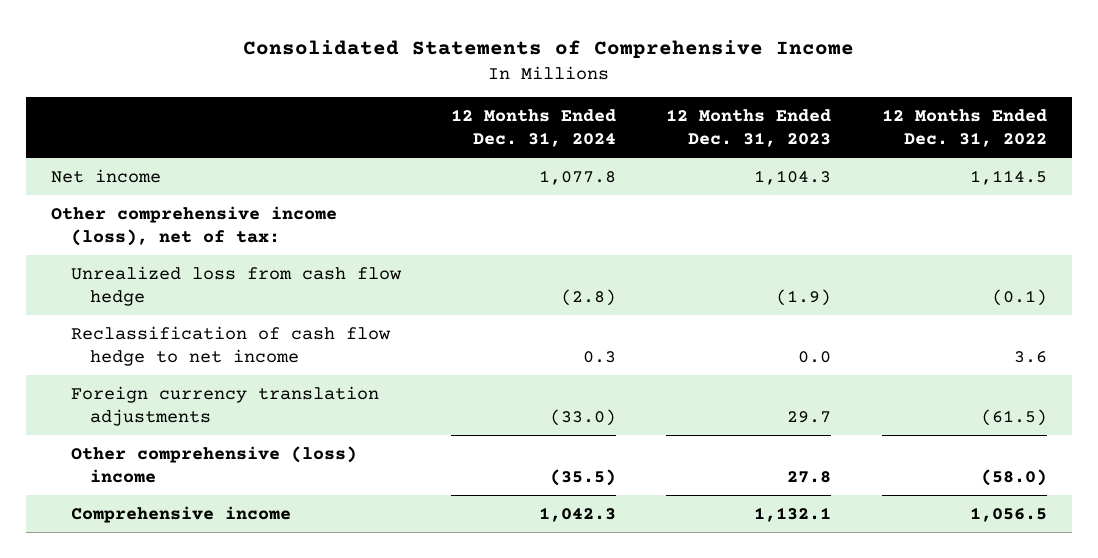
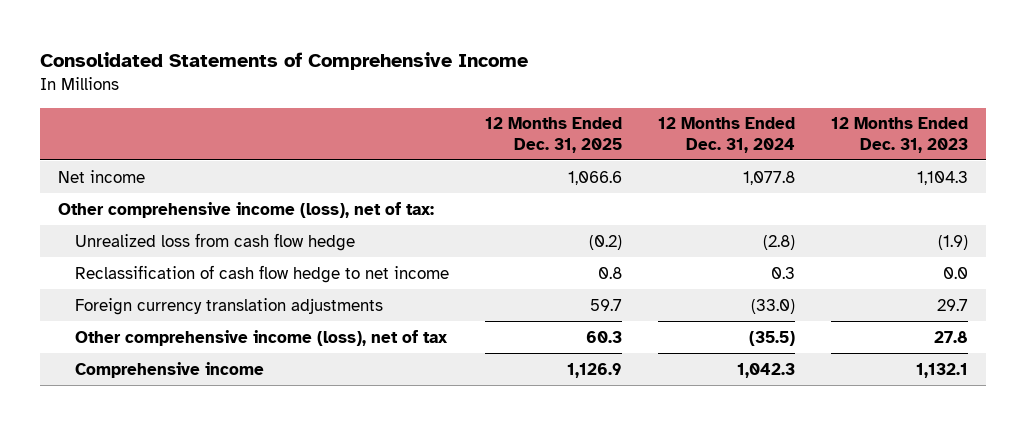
- | 12 Months Ended Dec. 31, 2024 | 12 Months Ended Dec. 31, 2023 | 12 Months Ended Dec. 31, 2022
+ | 12 Months Ended Dec. 31, 2025 | 12 Months Ended Dec. 31, 2024 | 12 Months Ended Dec. 31, 2023
- Other comprehensive (loss) income | (35.5) | 27.8 | (58.0)
+ Other comprehensive income (loss), net of tax | 60.3 | (35.5) | 27.8

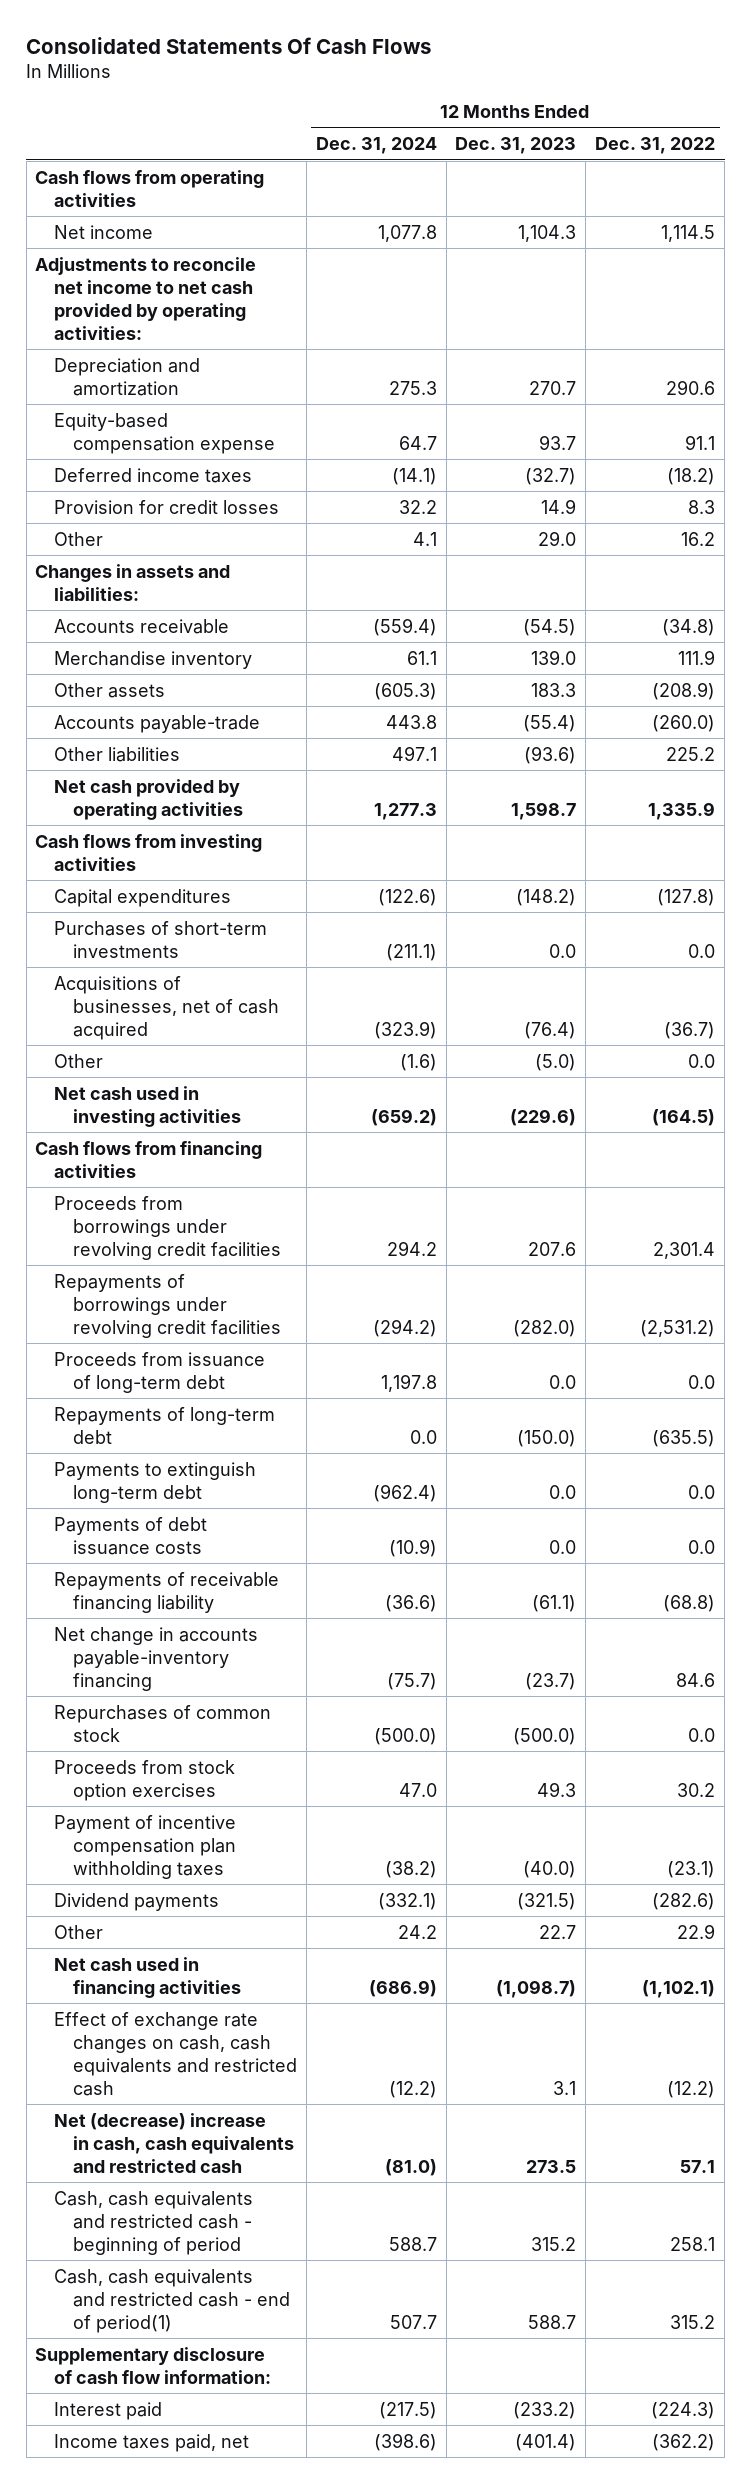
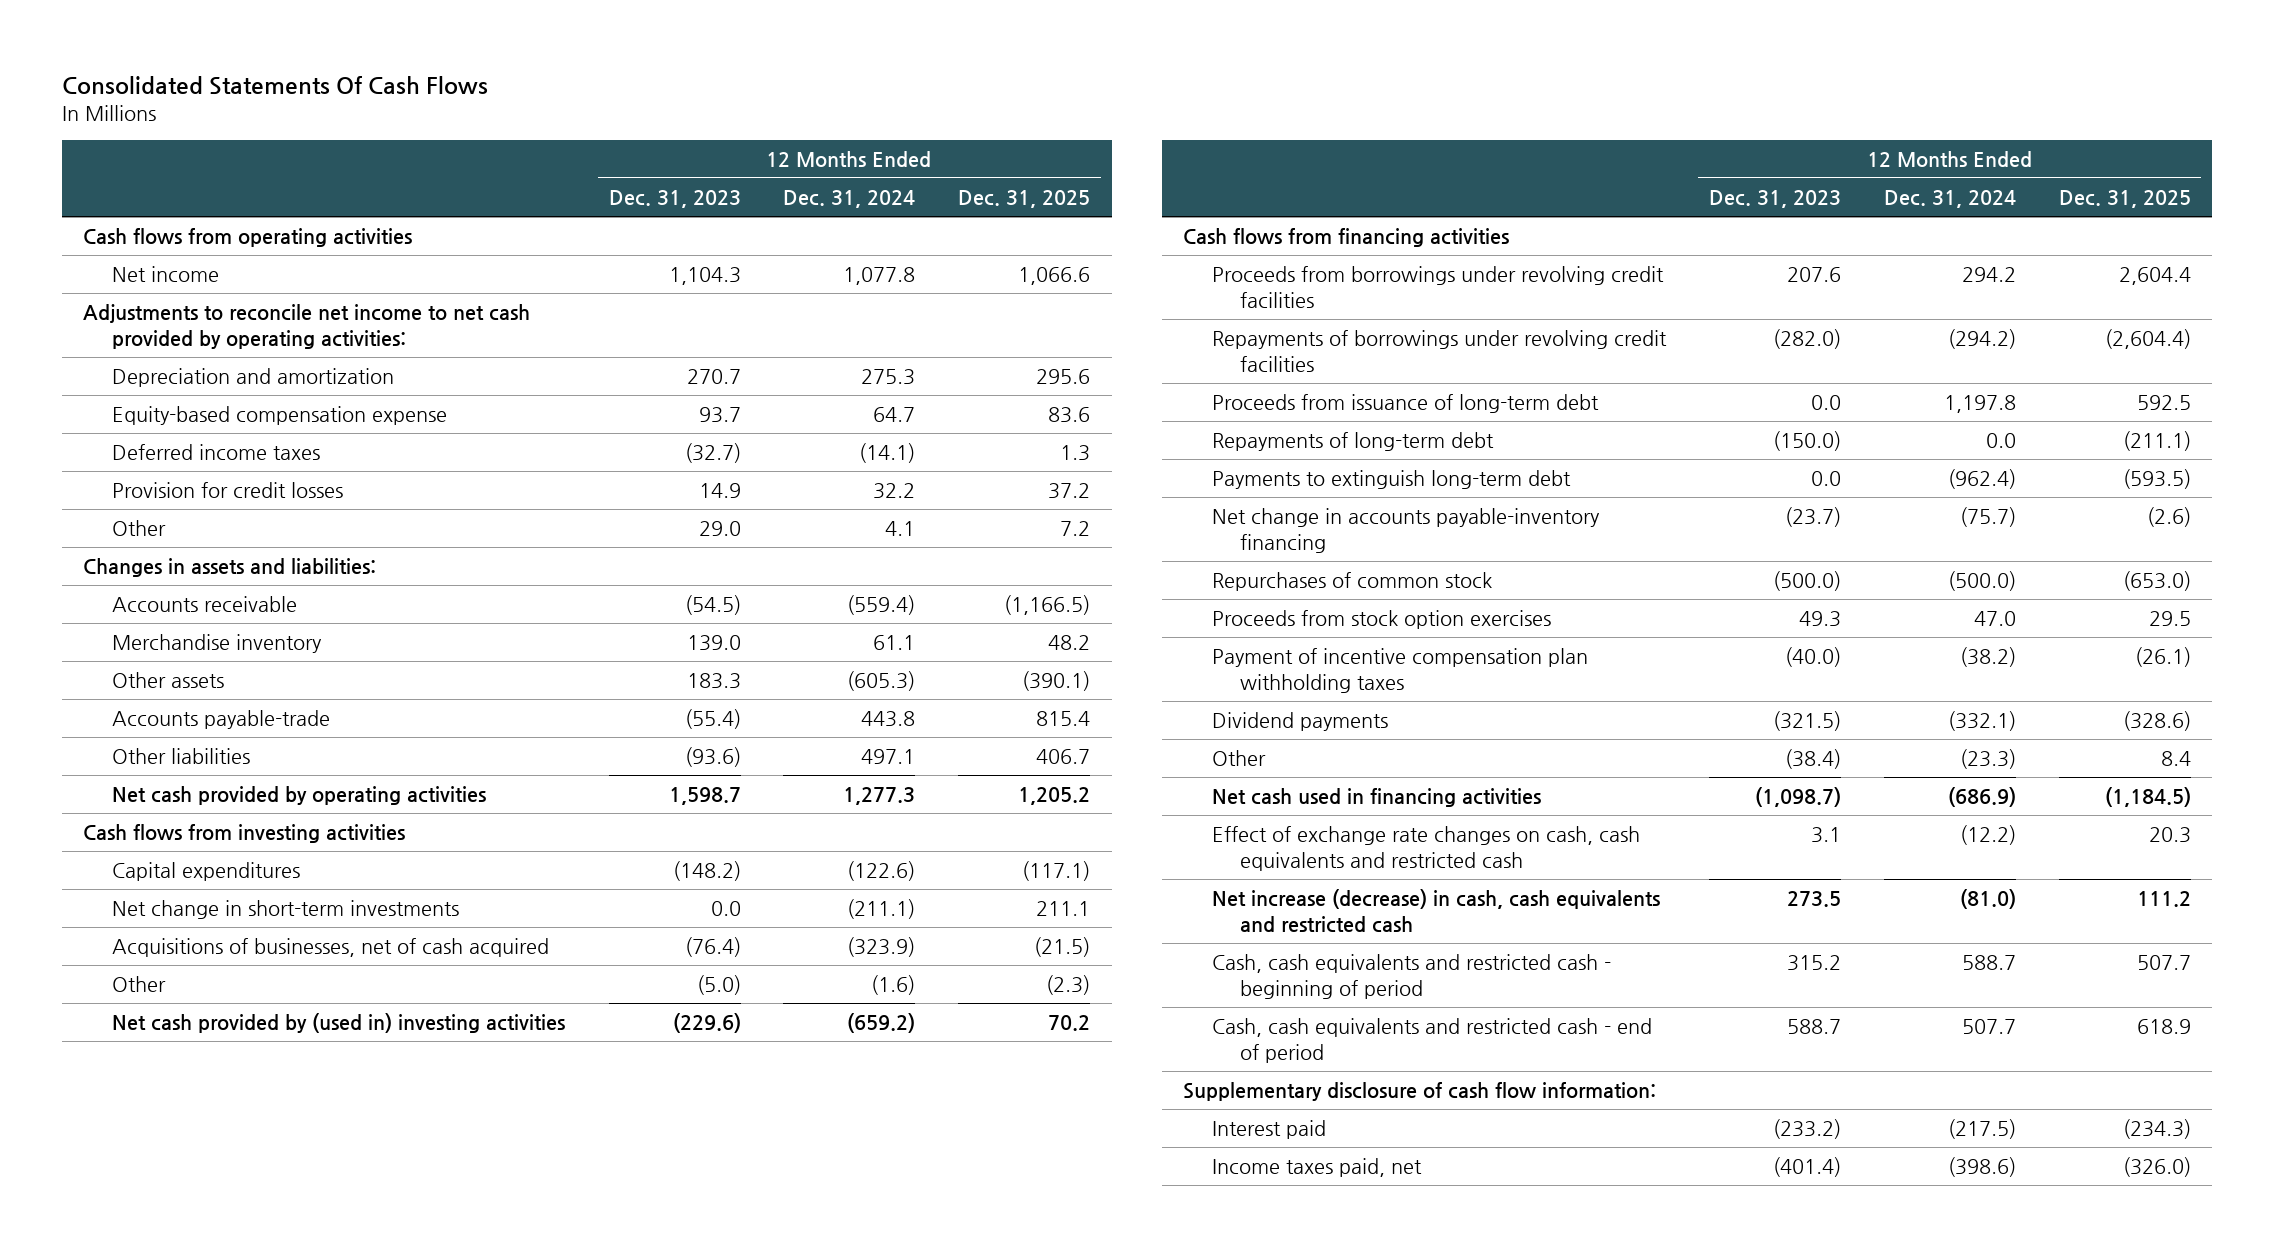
- | 12 Months Ended Dec. 31, 2024 | 12 Months Ended Dec. 31, 2023 | 12 Months Ended Dec. 31, 2022
+ | 12 Months Ended Dec. 31, 2023 | 12 Months Ended Dec. 31, 2024 | 12 Months Ended Dec. 31, 2025
- Purchases of short-term investments | (211.1) | 0.0 | 0.0
+ Net change in short-term investments | 0.0 | (211.1) | 211.1
- Net cash used in investing activities | (659.2) | (229.6) | (164.5)
+ Net cash provided by (used in) investing activities | (229.6) | (659.2) | 70.2
- Payments of debt issuance costs | (10.9) | 0.0 | 0.0
- Repayments of receivable financing liability | (36.6) | (61.1) | (68.8)
- Other | 24.2 | 22.7 | 22.9
+ Other | (38.4) | (23.3) | 8.4
- Net (decrease) increase in cash, cash equivalents and restricted cash | (81.0) | 273.5 | 57.1
+ Net increase (decrease) in cash, cash equivalents and restricted cash | 273.5 | (81.0) | 111.2
- Cash, cash equivalents and restricted cash - end of period(1) | 507.7 | 588.7 | 315.2
+ Cash, cash equivalents and restricted cash - end of period | 588.7 | 507.7 | 618.9

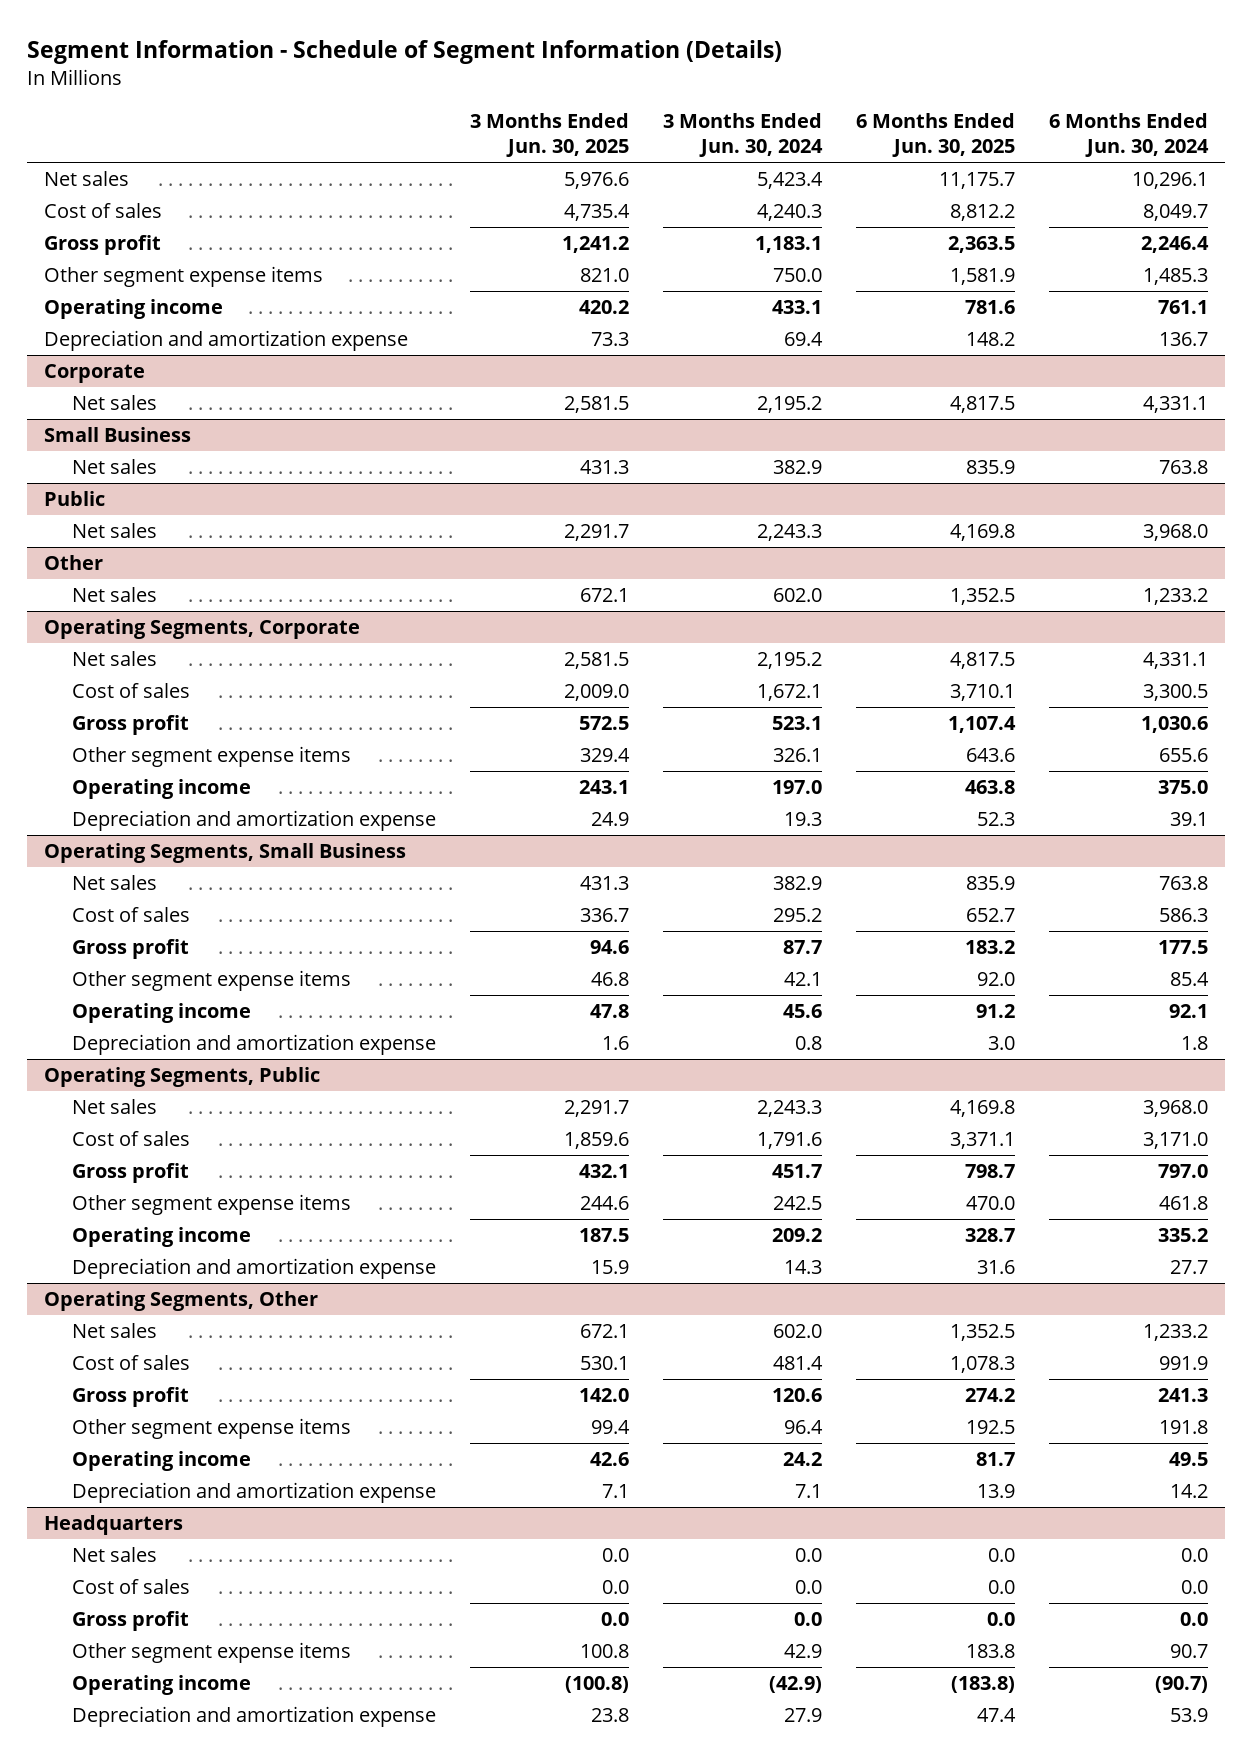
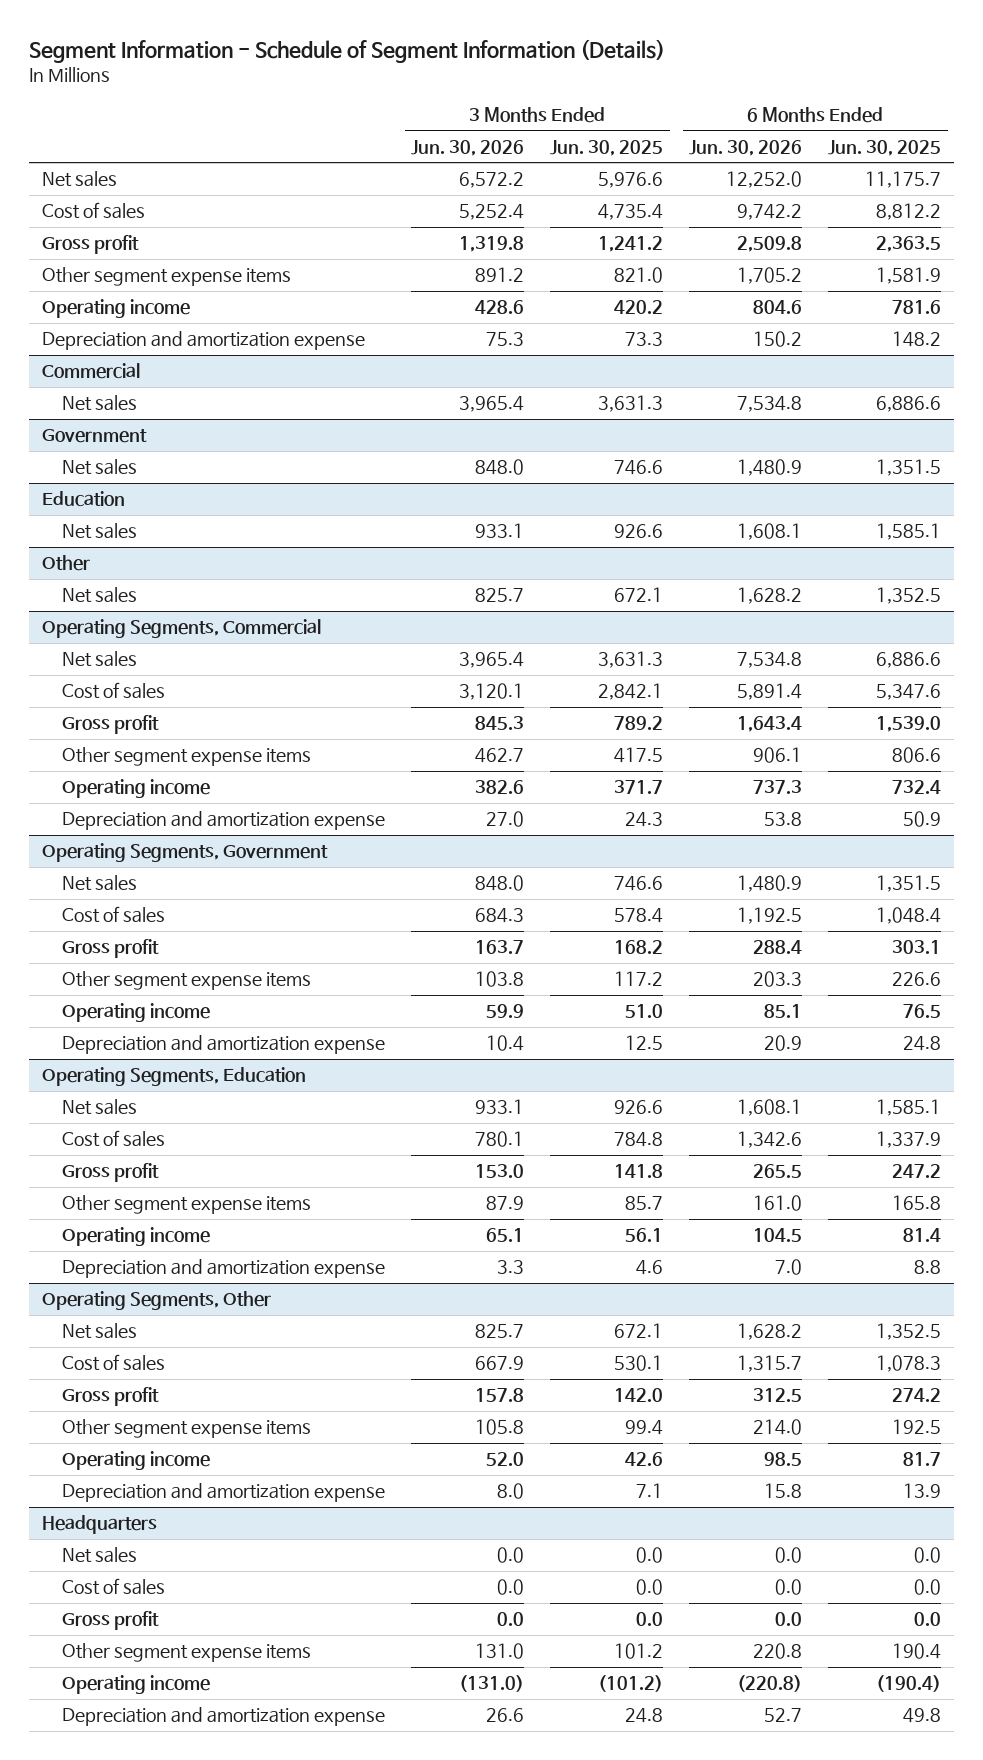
- | 3 Months Ended Jun. 30, 2025 | 3 Months Ended Jun. 30, 2024 | 6 Months Ended Jun. 30, 2025 | 6 Months Ended Jun. 30, 2024
+ | 3 Months Ended Jun. 30, 2026 | 3 Months Ended Jun. 30, 2025 | 6 Months Ended Jun. 30, 2026 | 6 Months Ended Jun. 30, 2025
- Corporate
- Net sales | 2,581.5 | 2,195.2 | 4,817.5 | 4,331.1
- Small Business
- Net sales | 431.3 | 382.9 | 835.9 | 763.8
- Public
- Net sales | 2,291.7 | 2,243.3 | 4,169.8 | 3,968.0
+ Commercial
+ Net sales | 3,965.4 | 3,631.3 | 7,534.8 | 6,886.6
+ Government
+ Net sales | 848.0 | 746.6 | 1,480.9 | 1,351.5
+ Education
+ Net sales | 933.1 | 926.6 | 1,608.1 | 1,585.1
- Operating Segments, Corporate
- Net sales | 2,581.5 | 2,195.2 | 4,817.5 | 4,331.1
- Cost of sales | 2,009.0 | 1,672.1 | 3,710.1 | 3,300.5
- Gross profit | 572.5 | 523.1 | 1,107.4 | 1,030.6
- Other segment expense items | 329.4 | 326.1 | 643.6 | 655.6
- Operating income | 243.1 | 197.0 | 463.8 | 375.0
- Depreciation and amortization expense | 24.9 | 19.3 | 52.3 | 39.1
- Operating Segments, Small Business
- Net sales | 431.3 | 382.9 | 835.9 | 763.8
- Cost of sales | 336.7 | 295.2 | 652.7 | 586.3
- Gross profit | 94.6 | 87.7 | 183.2 | 177.5
- Other segment expense items | 46.8 | 42.1 | 92.0 | 85.4
- Operating income | 47.8 | 45.6 | 91.2 | 92.1
- Depreciation and amortization expense | 1.6 | 0.8 | 3.0 | 1.8
- Operating Segments, Public
- Net sales | 2,291.7 | 2,243.3 | 4,169.8 | 3,968.0
- Cost of sales | 1,859.6 | 1,791.6 | 3,371.1 | 3,171.0
- Gross profit | 432.1 | 451.7 | 798.7 | 797.0
- Other segment expense items | 244.6 | 242.5 | 470.0 | 461.8
- Operating income | 187.5 | 209.2 | 328.7 | 335.2
- Depreciation and amortization expense | 15.9 | 14.3 | 31.6 | 27.7
+ Operating Segments, Commercial
+ Net sales | 3,965.4 | 3,631.3 | 7,534.8 | 6,886.6
+ Cost of sales | 3,120.1 | 2,842.1 | 5,891.4 | 5,347.6
+ Gross profit | 845.3 | 789.2 | 1,643.4 | 1,539.0
+ Other segment expense items | 462.7 | 417.5 | 906.1 | 806.6
+ Operating income | 382.6 | 371.7 | 737.3 | 732.4
+ Depreciation and amortization expense | 27.0 | 24.3 | 53.8 | 50.9
+ Operating Segments, Government
+ Net sales | 848.0 | 746.6 | 1,480.9 | 1,351.5
+ Cost of sales | 684.3 | 578.4 | 1,192.5 | 1,048.4
+ Gross profit | 163.7 | 168.2 | 288.4 | 303.1
+ Other segment expense items | 103.8 | 117.2 | 203.3 | 226.6
+ Operating income | 59.9 | 51.0 | 85.1 | 76.5
+ Depreciation and amortization expense | 10.4 | 12.5 | 20.9 | 24.8
+ Operating Segments, Education
+ Net sales | 933.1 | 926.6 | 1,608.1 | 1,585.1
+ Cost of sales | 780.1 | 784.8 | 1,342.6 | 1,337.9
+ Gross profit | 153.0 | 141.8 | 265.5 | 247.2
+ Other segment expense items | 87.9 | 85.7 | 161.0 | 165.8
+ Operating income | 65.1 | 56.1 | 104.5 | 81.4
+ Depreciation and amortization expense | 3.3 | 4.6 | 7.0 | 8.8
@ Headquarters
- Other segment expense items | 100.8 | 42.9 | 183.8 | 90.7
- Operating income | (100.8) | (42.9) | (183.8) | (90.7)
- Depreciation and amortization expense | 23.8 | 27.9 | 47.4 | 53.9
+ Other segment expense items | 131.0 | 101.2 | 220.8 | 190.4
+ Operating income | (131.0) | (101.2) | (220.8) | (190.4)
+ Depreciation and amortization expense | 26.6 | 24.8 | 52.7 | 49.8

